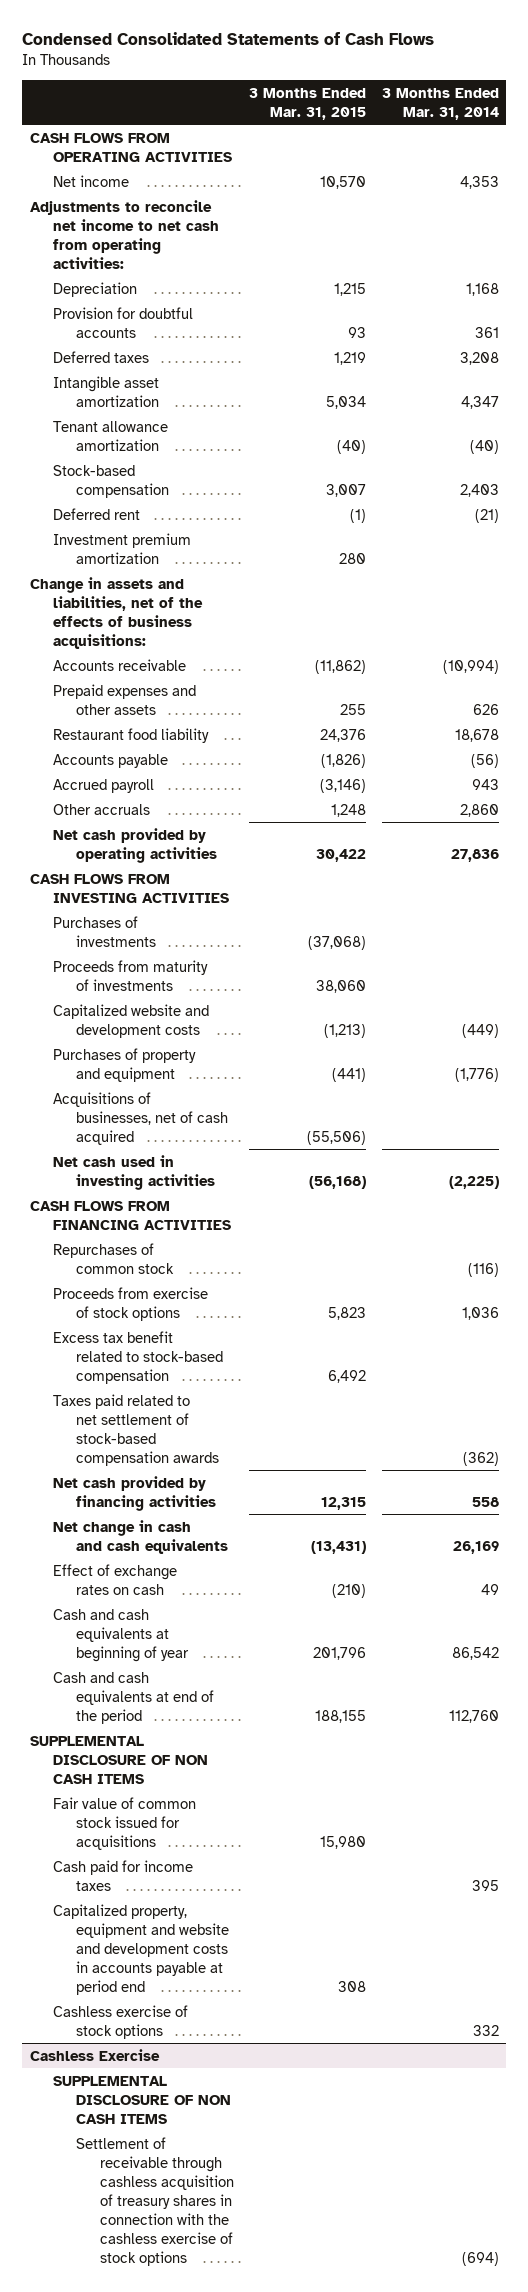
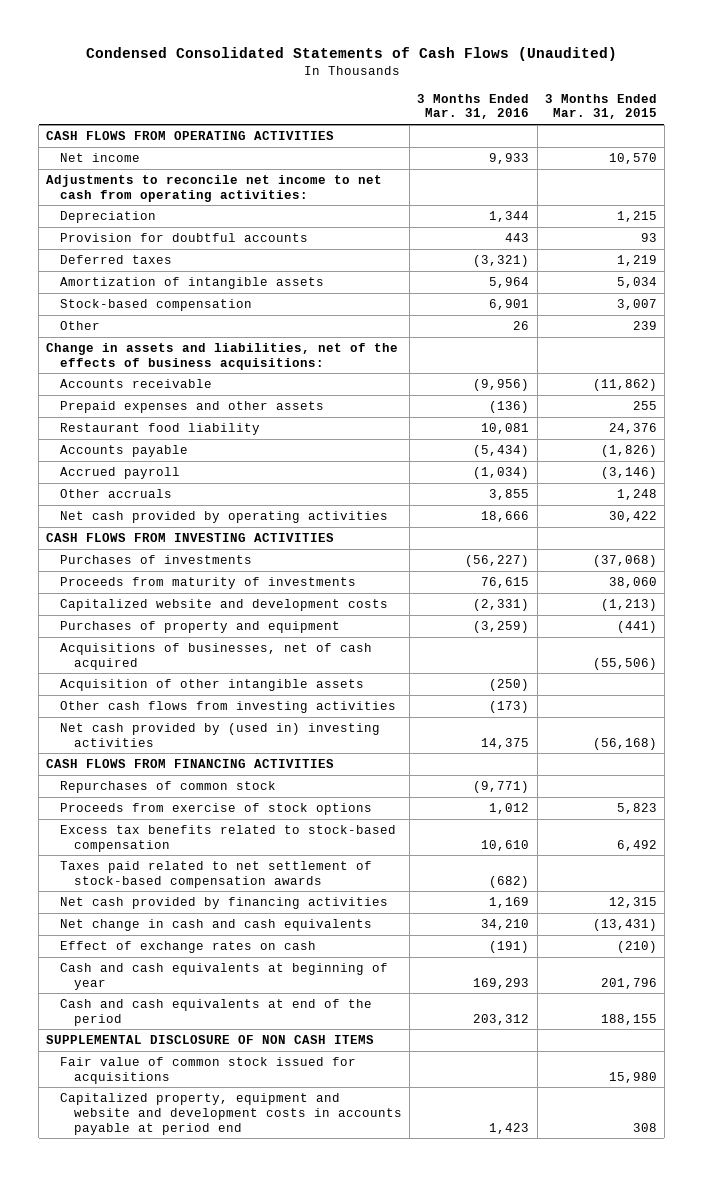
- Condensed Consolidated Statements of Cash Flows
+ Condensed Consolidated Statements of Cash Flows (Unaudited)
- | 3 Months Ended Mar. 31, 2015 | 3 Months Ended Mar. 31, 2014
+ | 3 Months Ended Mar. 31, 2016 | 3 Months Ended Mar. 31, 2015
- Intangible asset amortization | 5,034 | 4,347
- Tenant allowance amortization | (40) | (40)
+ Amortization of intangible assets | 5,964 | 5,034
- Deferred rent | (1) | (21)
- Investment premium amortization | 280 |
+ Other | 26 | 239
- Net cash used in investing activities | (56,168) | (2,225)
+ Acquisition of other intangible assets | (250) |
+ Other cash flows from investing activities | (173) |
+ Net cash provided by (used in) investing activities | 14,375 | (56,168)
- Excess tax benefit related to stock-based compensation | 6,492 |
+ Excess tax benefits related to stock-based compensation | 10,610 | 6,492
- Cash paid for income taxes | | 395
- Cashless exercise of stock options | | 332
- Cashless Exercise
- SUPPLEMENTAL DISCLOSURE OF NON CASH ITEMS
- Settlement of receivable through cashless acquisition of treasury shares in connection with the cashless exercise of stock options | | (694)

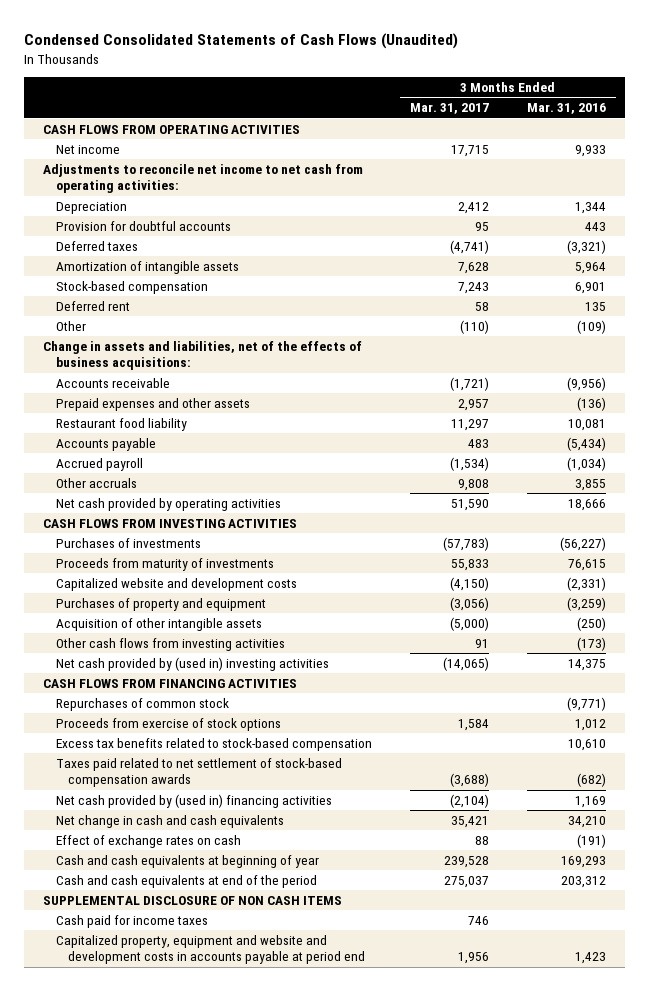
- | 3 Months Ended Mar. 31, 2016 | 3 Months Ended Mar. 31, 2015
+ | 3 Months Ended Mar. 31, 2017 | 3 Months Ended Mar. 31, 2016
- Other | 26 | 239
+ Deferred rent | 58 | 135
+ Other | (110) | (109)
- Acquisitions of businesses, net of cash acquired | | (55,506)
- Net cash provided by financing activities | 1,169 | 12,315
+ Net cash provided by (used in) financing activities | (2,104) | 1,169
- Fair value of common stock issued for acquisitions | | 15,980
+ Cash paid for income taxes | 746 |

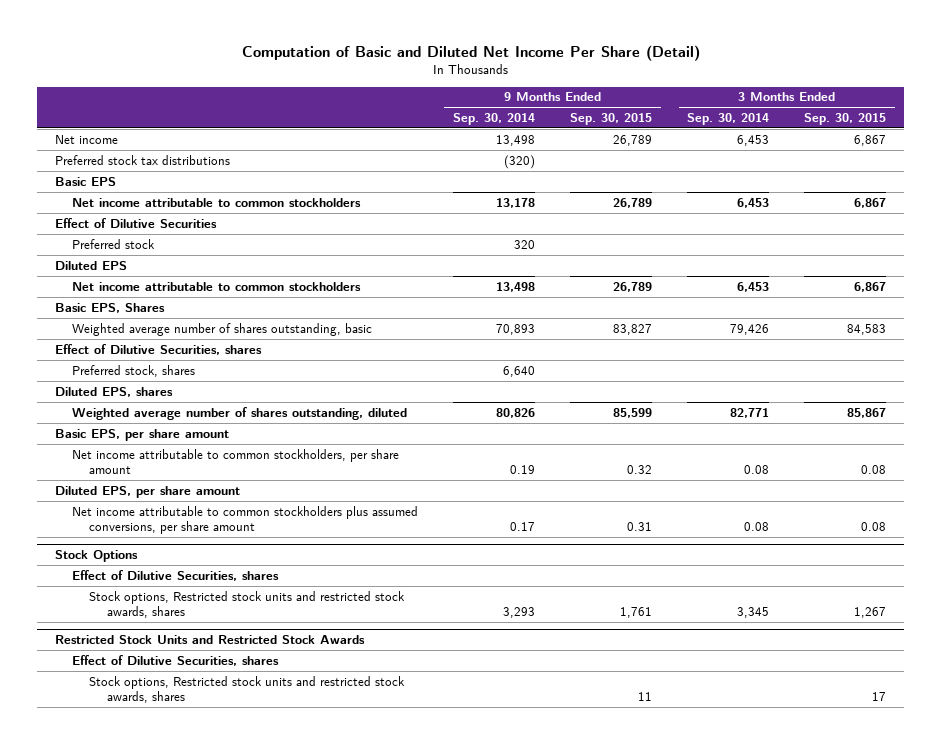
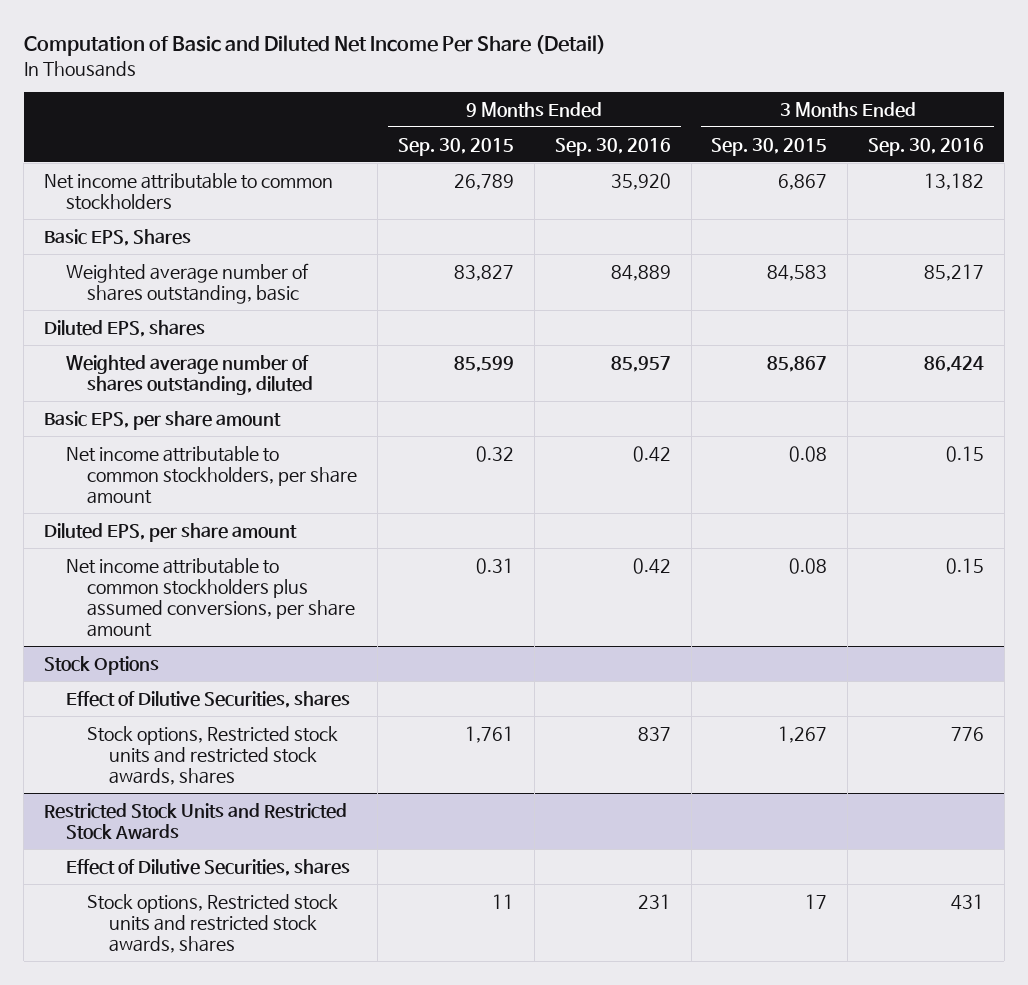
- | 9 Months Ended Sep. 30, 2014 | 9 Months Ended Sep. 30, 2015 | 3 Months Ended Sep. 30, 2014 | 3 Months Ended Sep. 30, 2015
+ | 9 Months Ended Sep. 30, 2015 | 9 Months Ended Sep. 30, 2016 | 3 Months Ended Sep. 30, 2015 | 3 Months Ended Sep. 30, 2016
- Net income | 13,498 | 26,789 | 6,453 | 6,867
- Preferred stock tax distributions | (320) | | |
- Basic EPS
- Effect of Dilutive Securities
- Preferred stock | 320 | | |
- Diluted EPS
- Net income attributable to common stockholders | 13,498 | 26,789 | 6,453 | 6,867
- Effect of Dilutive Securities, shares
- Preferred stock, shares | 6,640 | | |

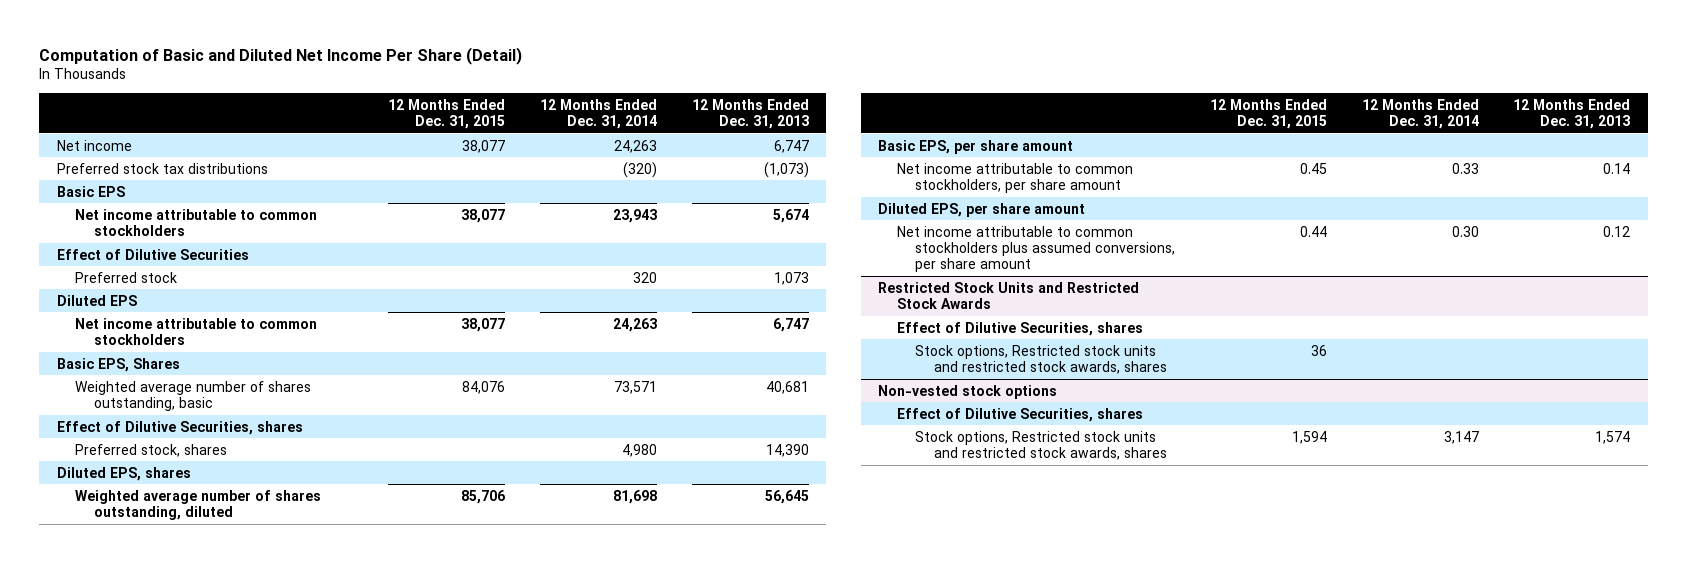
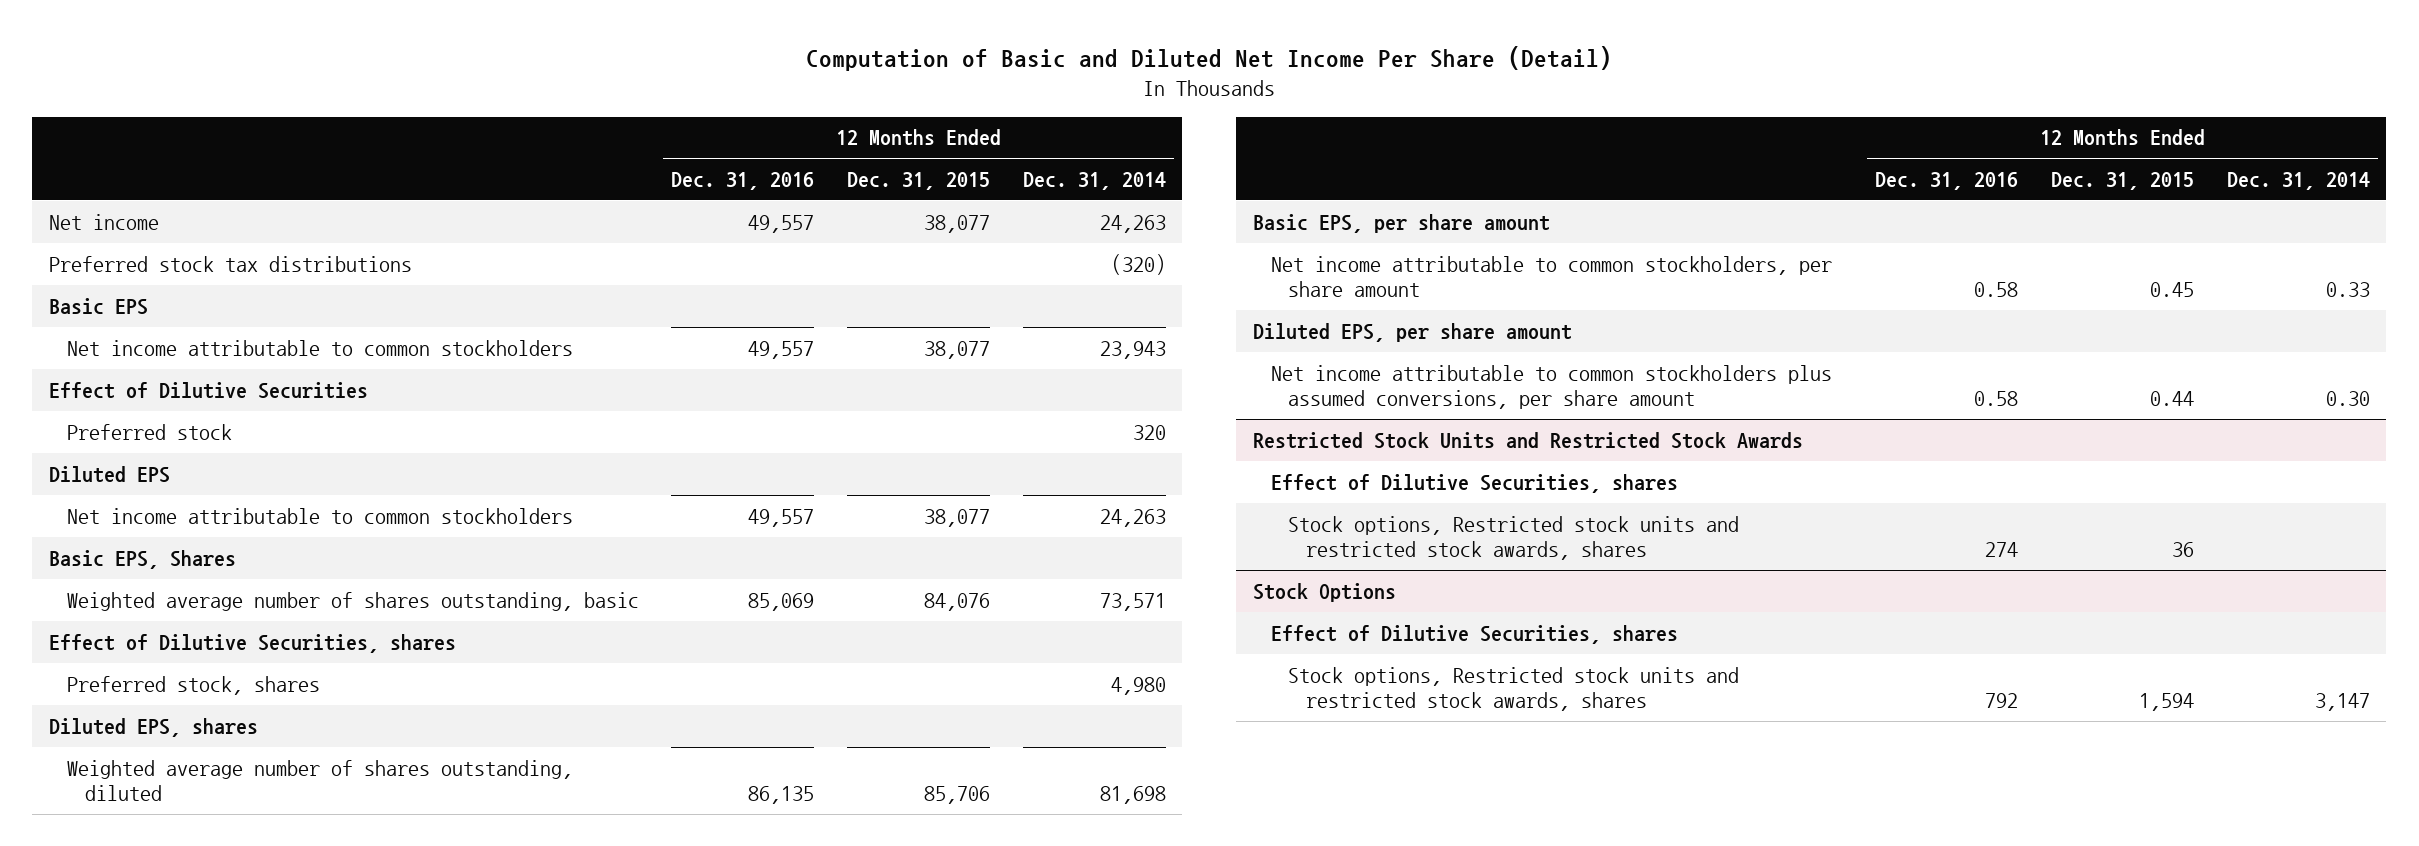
- | 12 Months Ended Dec. 31, 2015 | 12 Months Ended Dec. 31, 2014 | 12 Months Ended Dec. 31, 2013
+ | 12 Months Ended Dec. 31, 2016 | 12 Months Ended Dec. 31, 2015 | 12 Months Ended Dec. 31, 2014
- Non-vested stock options
+ Stock Options

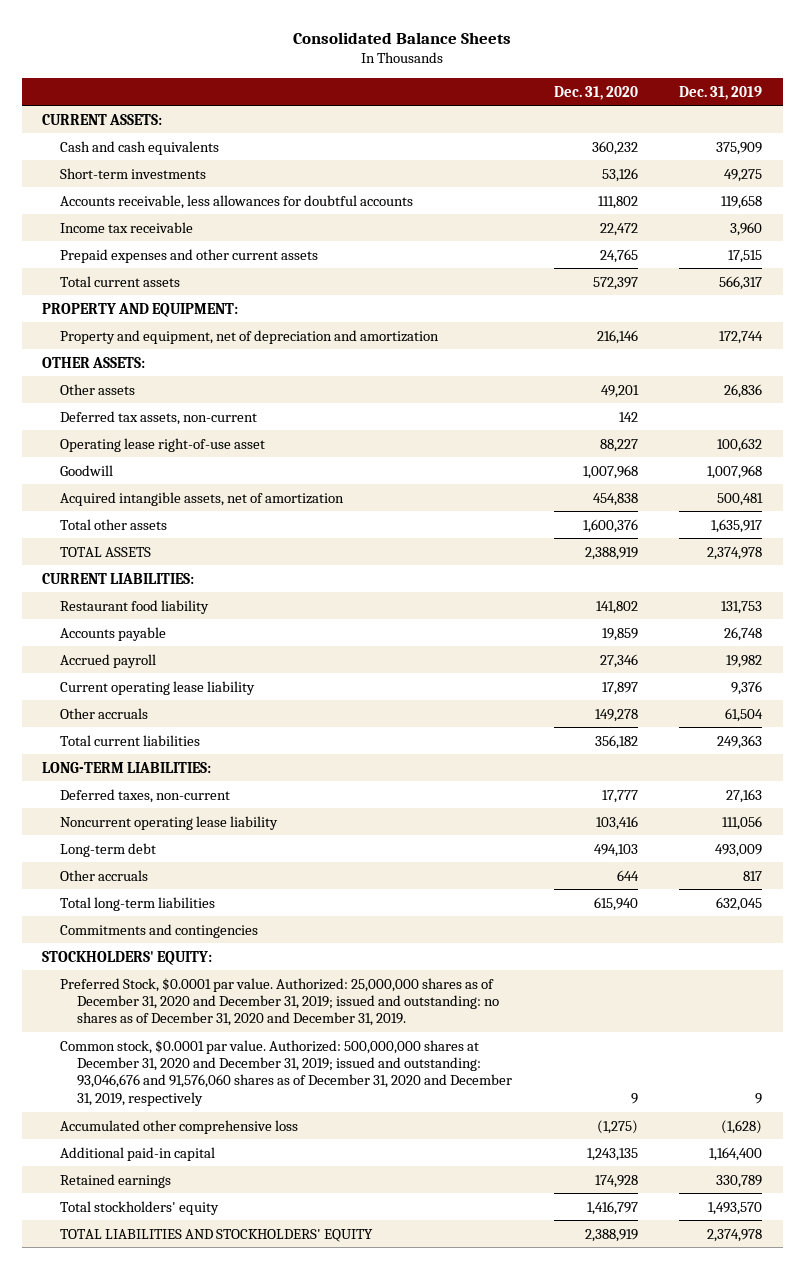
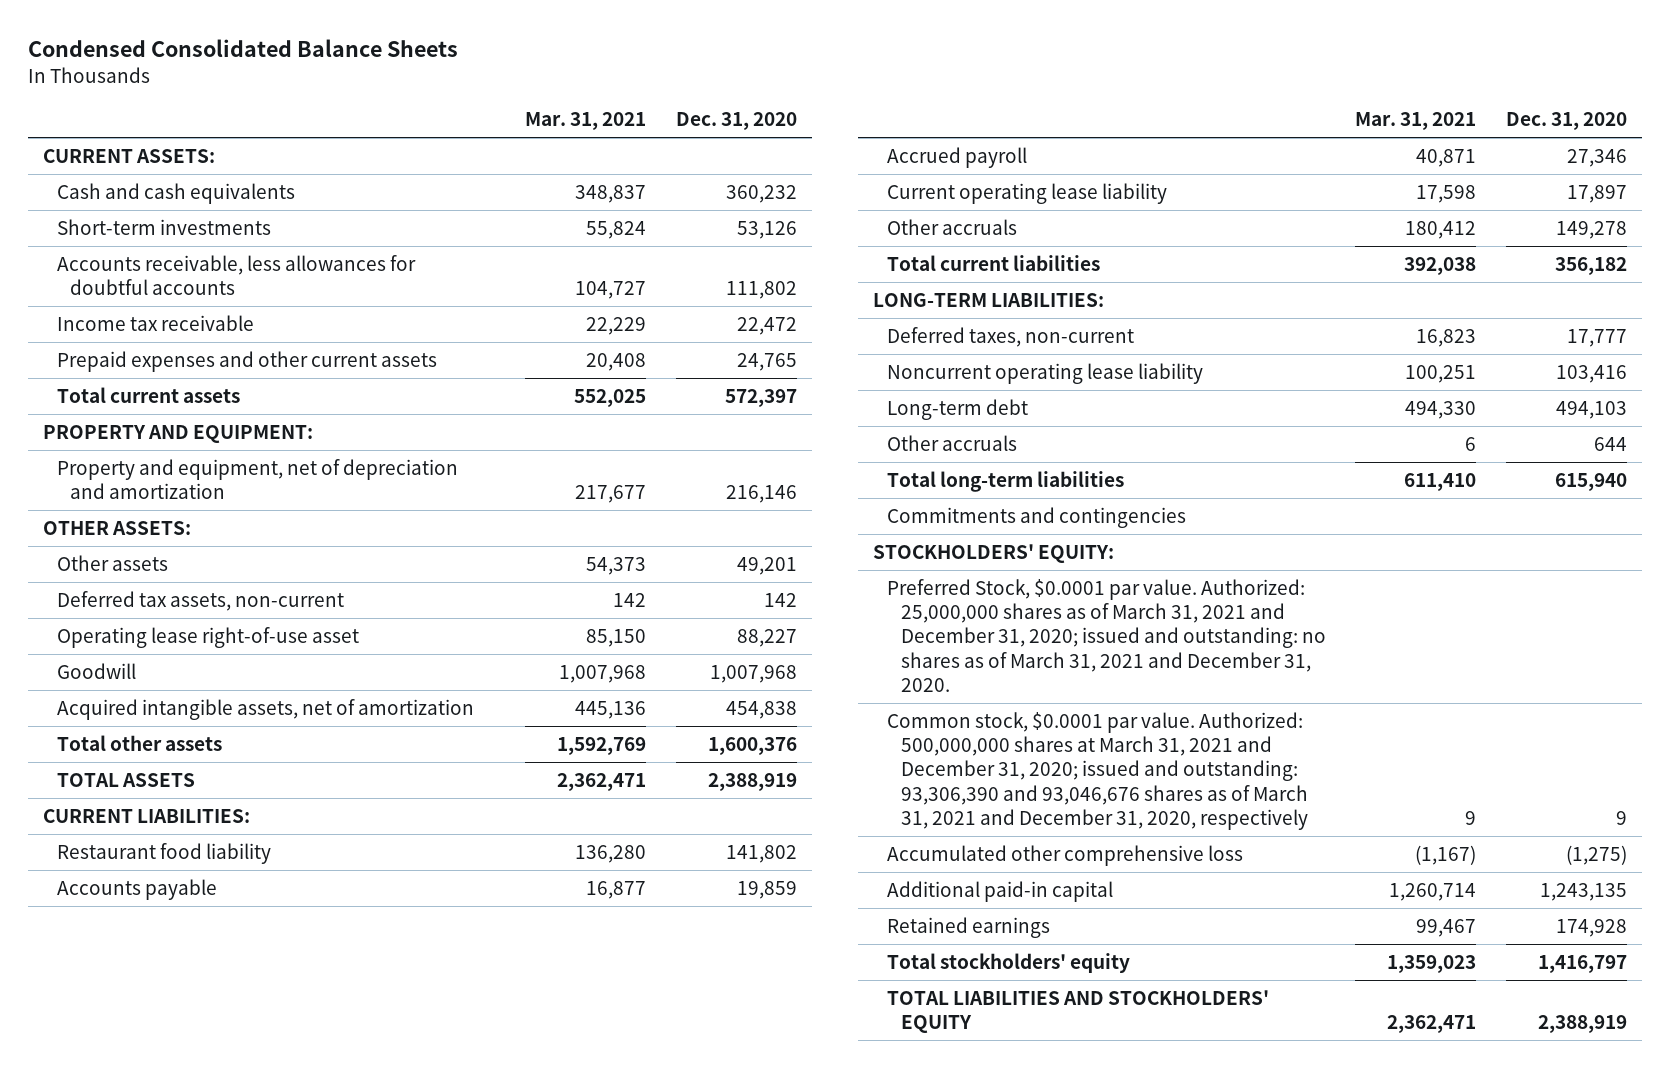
- Consolidated Balance Sheets
+ Condensed Consolidated Balance Sheets
- | Dec. 31, 2020 | Dec. 31, 2019
+ | Mar. 31, 2021 | Dec. 31, 2020
- Preferred Stock, $0.0001 par value. Authorized: 25,000,000 shares as of December 31, 2020 and December 31, 2019; issued and outstanding: no shares as of December 31, 2020 and December 31, 2019.
- Common stock, $0.0001 par value. Authorized: 500,000,000 shares at December 31, 2020 and December 31, 2019; issued and outstanding: 93,046,676 and 91,576,060 shares as of December 31, 2020 and December 31, 2019, respectively | 9 | 9
+ Preferred Stock, $0.0001 par value. Authorized: 25,000,000 shares as of March 31, 2021 and December 31, 2020; issued and outstanding: no shares as of March 31, 2021 and December 31, 2020.
+ Common stock, $0.0001 par value. Authorized: 500,000,000 shares at March 31, 2021 and December 31, 2020; issued and outstanding: 93,306,390 and 93,046,676 shares as of March 31, 2021 and December 31, 2020, respectively | 9 | 9

